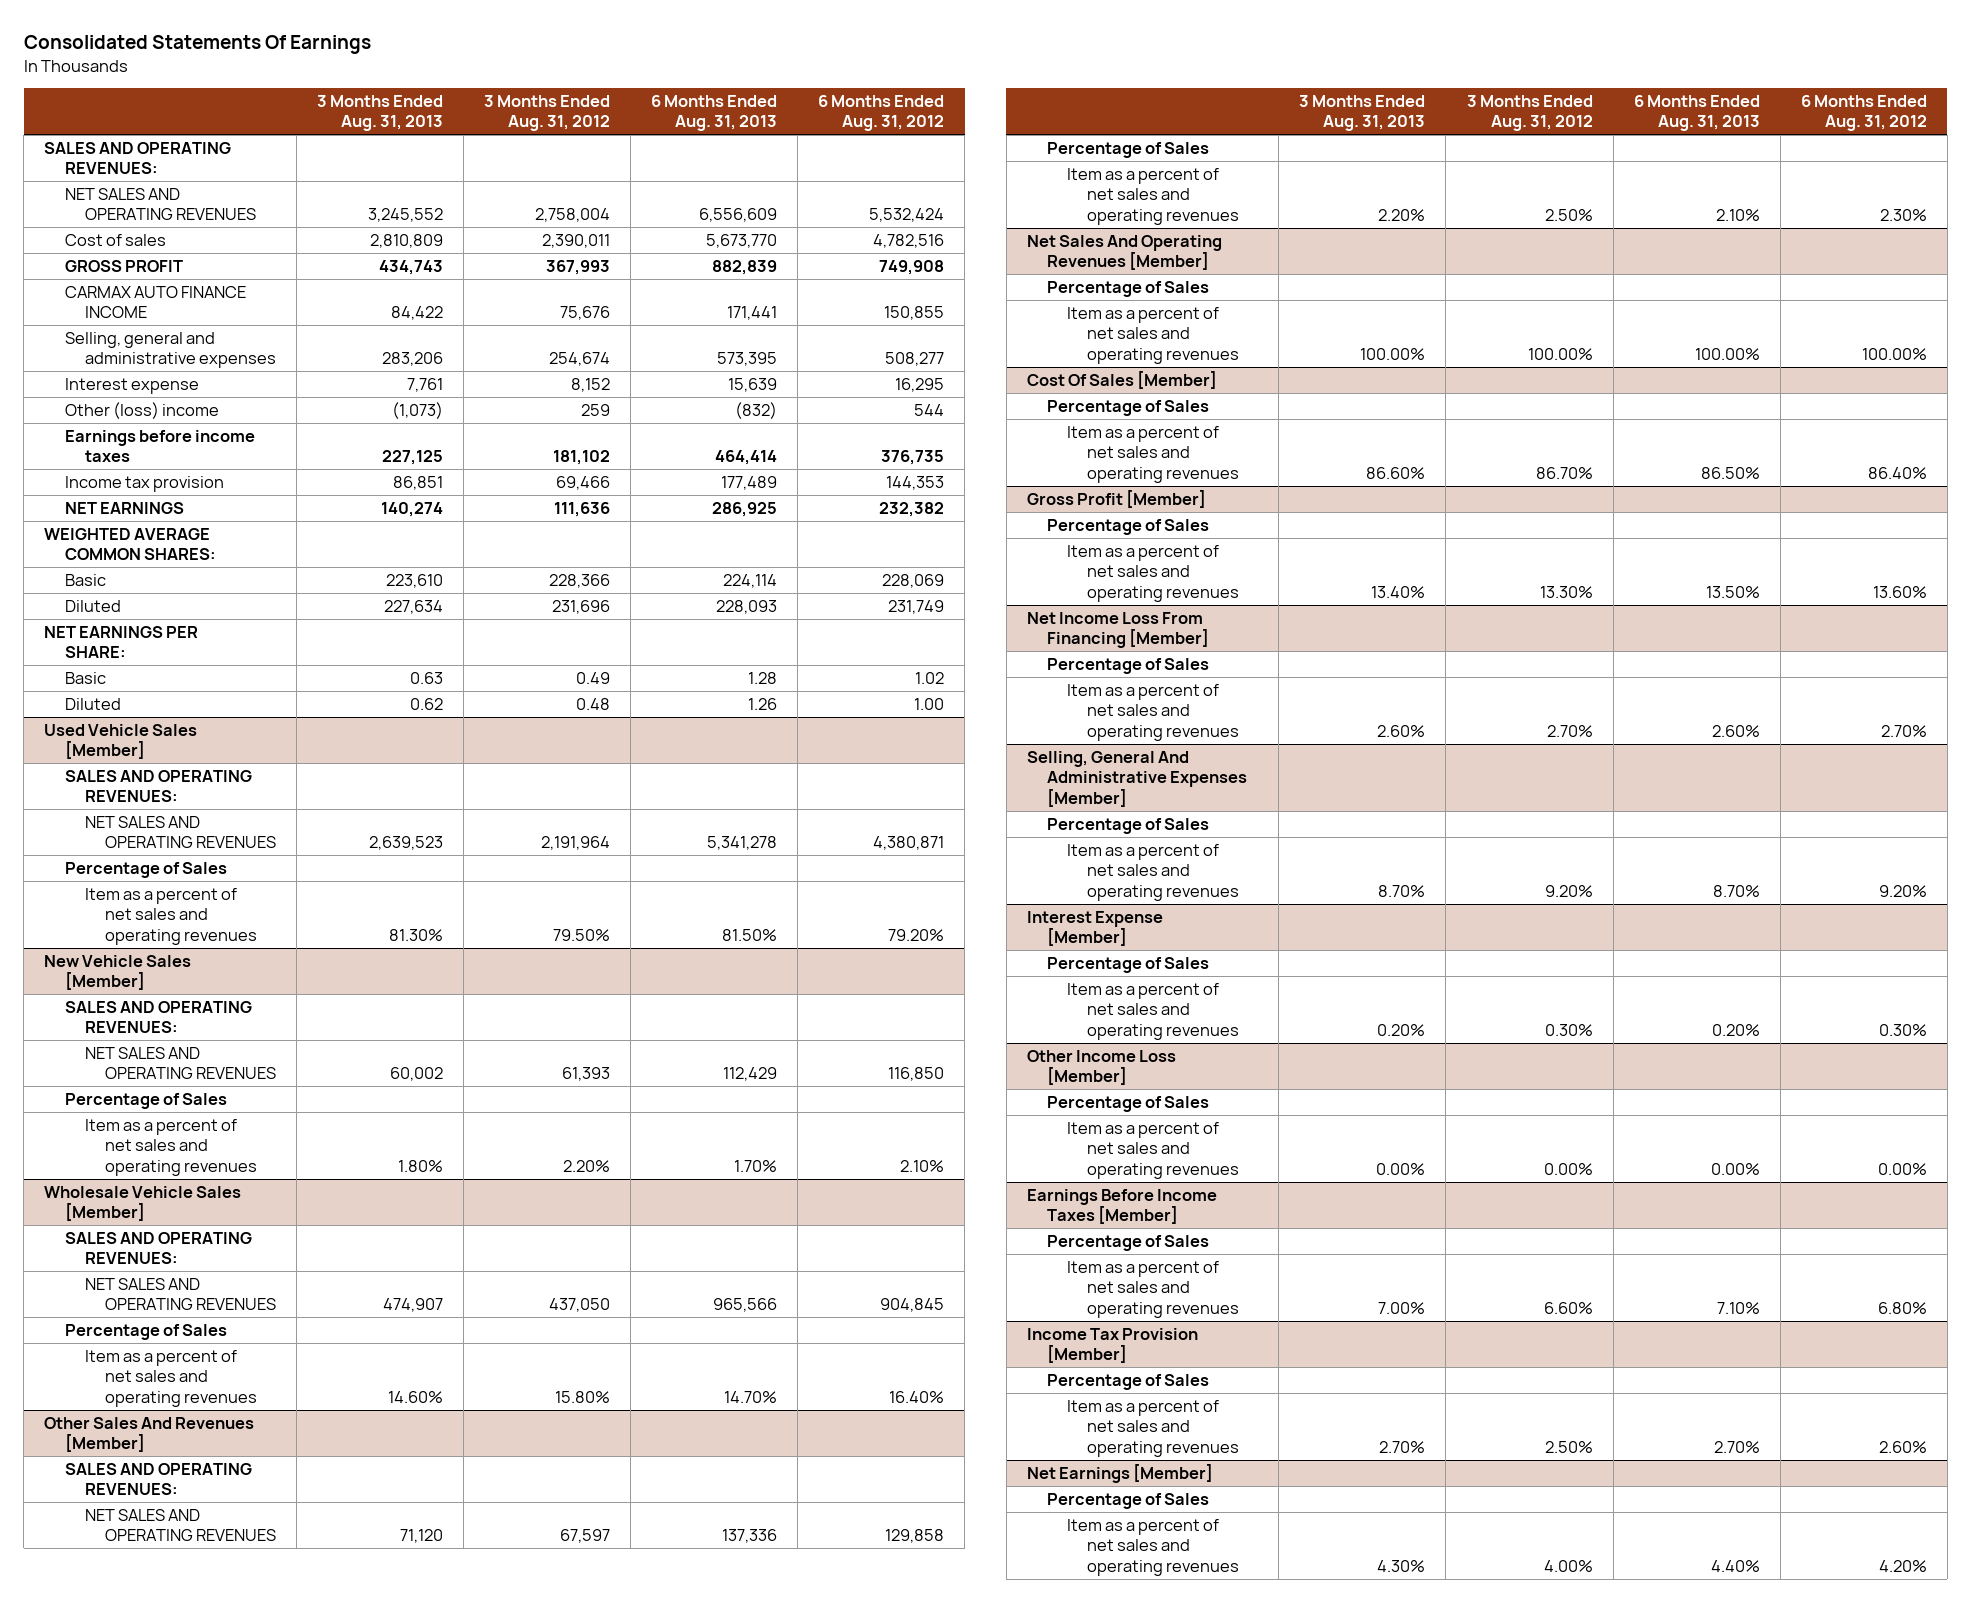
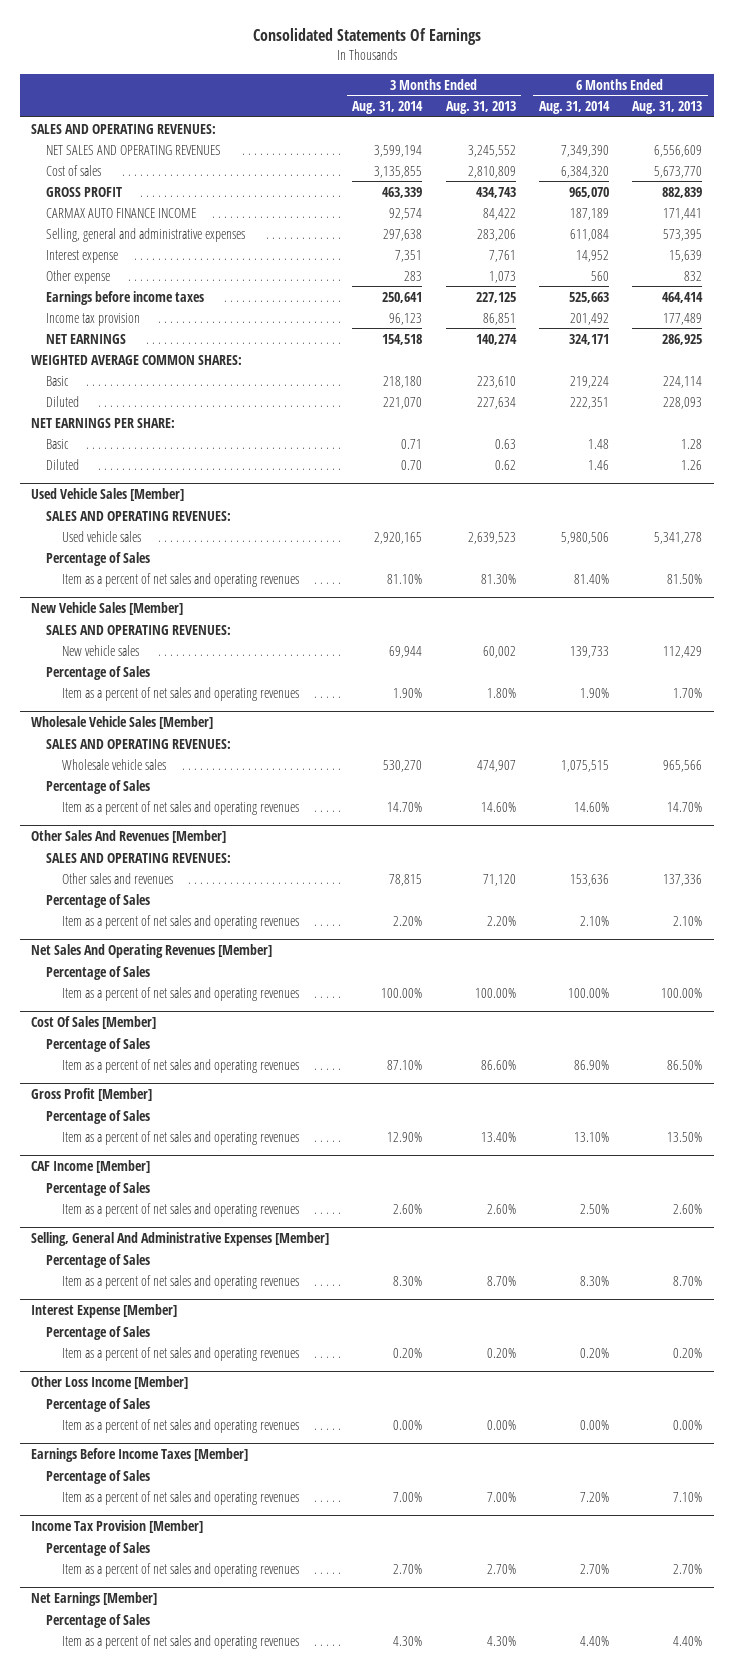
- | 3 Months Ended Aug. 31, 2013 | 3 Months Ended Aug. 31, 2012 | 6 Months Ended Aug. 31, 2013 | 6 Months Ended Aug. 31, 2012
+ | 3 Months Ended Aug. 31, 2014 | 3 Months Ended Aug. 31, 2013 | 6 Months Ended Aug. 31, 2014 | 6 Months Ended Aug. 31, 2013
- Other (loss) income | (1,073) | 259 | (832) | 544
+ Other expense | 283 | 1,073 | 560 | 832
@ Used Vehicle Sales [Member]
- NET SALES AND OPERATING REVENUES | 2,639,523 | 2,191,964 | 5,341,278 | 4,380,871
+ Used vehicle sales | 2,920,165 | 2,639,523 | 5,980,506 | 5,341,278
@ New Vehicle Sales [Member]
- NET SALES AND OPERATING REVENUES | 60,002 | 61,393 | 112,429 | 116,850
+ New vehicle sales | 69,944 | 60,002 | 139,733 | 112,429
@ Wholesale Vehicle Sales [Member]
- NET SALES AND OPERATING REVENUES | 474,907 | 437,050 | 965,566 | 904,845
+ Wholesale vehicle sales | 530,270 | 474,907 | 1,075,515 | 965,566
@ Other Sales And Revenues [Member]
- NET SALES AND OPERATING REVENUES | 71,120 | 67,597 | 137,336 | 129,858
+ Other sales and revenues | 78,815 | 71,120 | 153,636 | 137,336
- Net Income Loss From Financing [Member]
+ CAF Income [Member]
- Other Income Loss [Member]
+ Other Loss Income [Member]

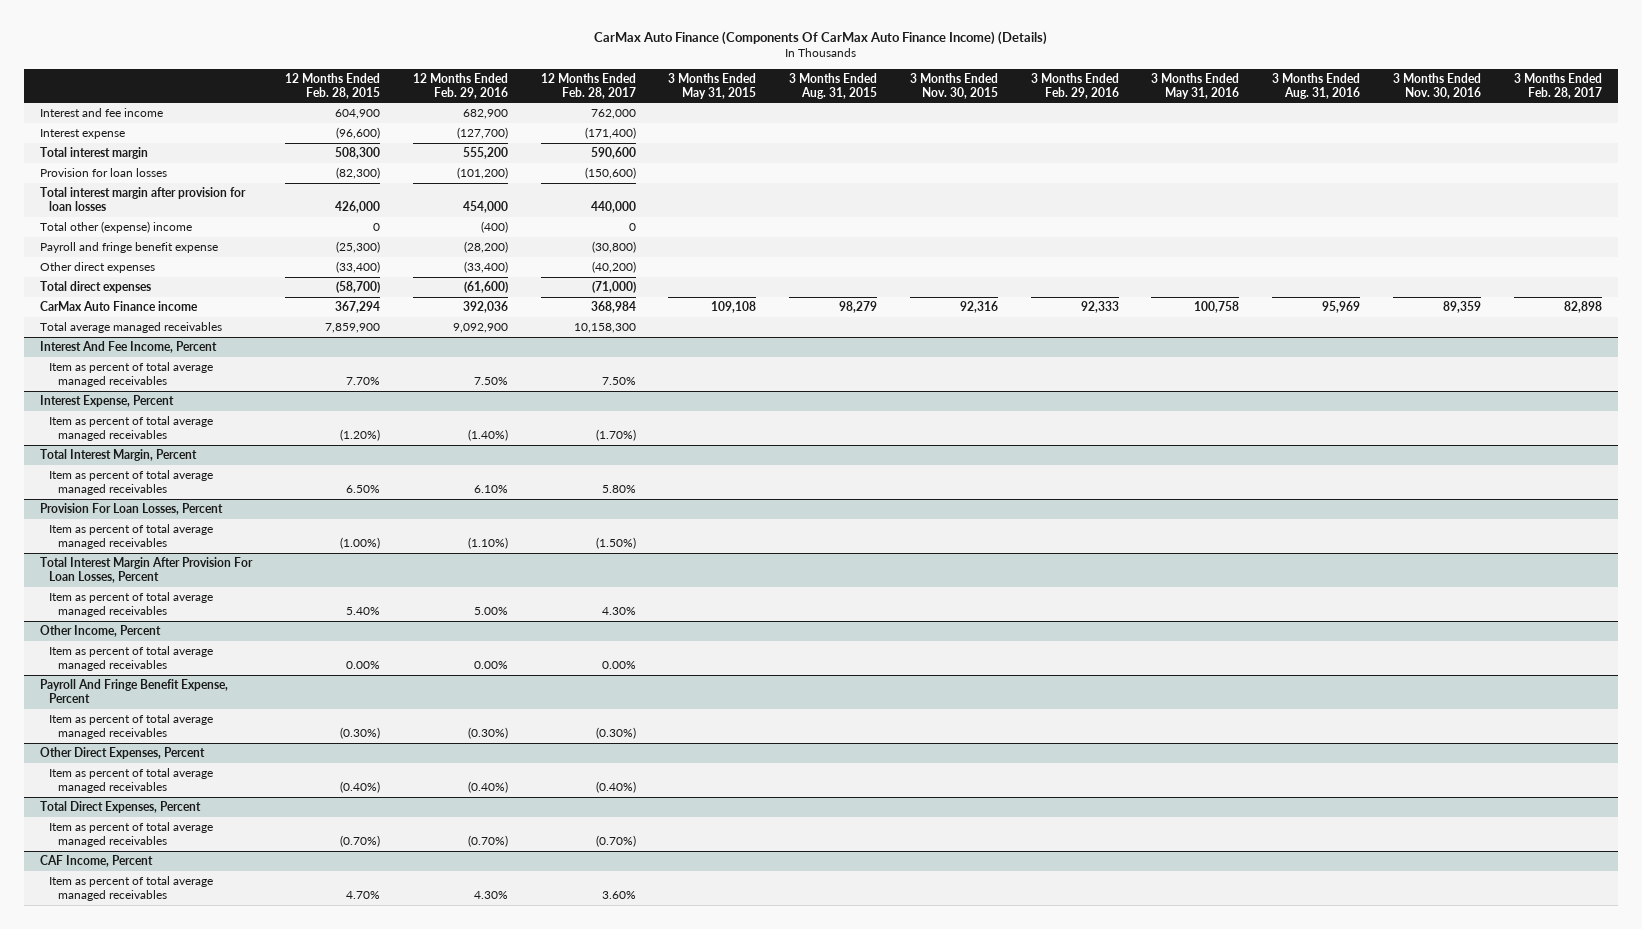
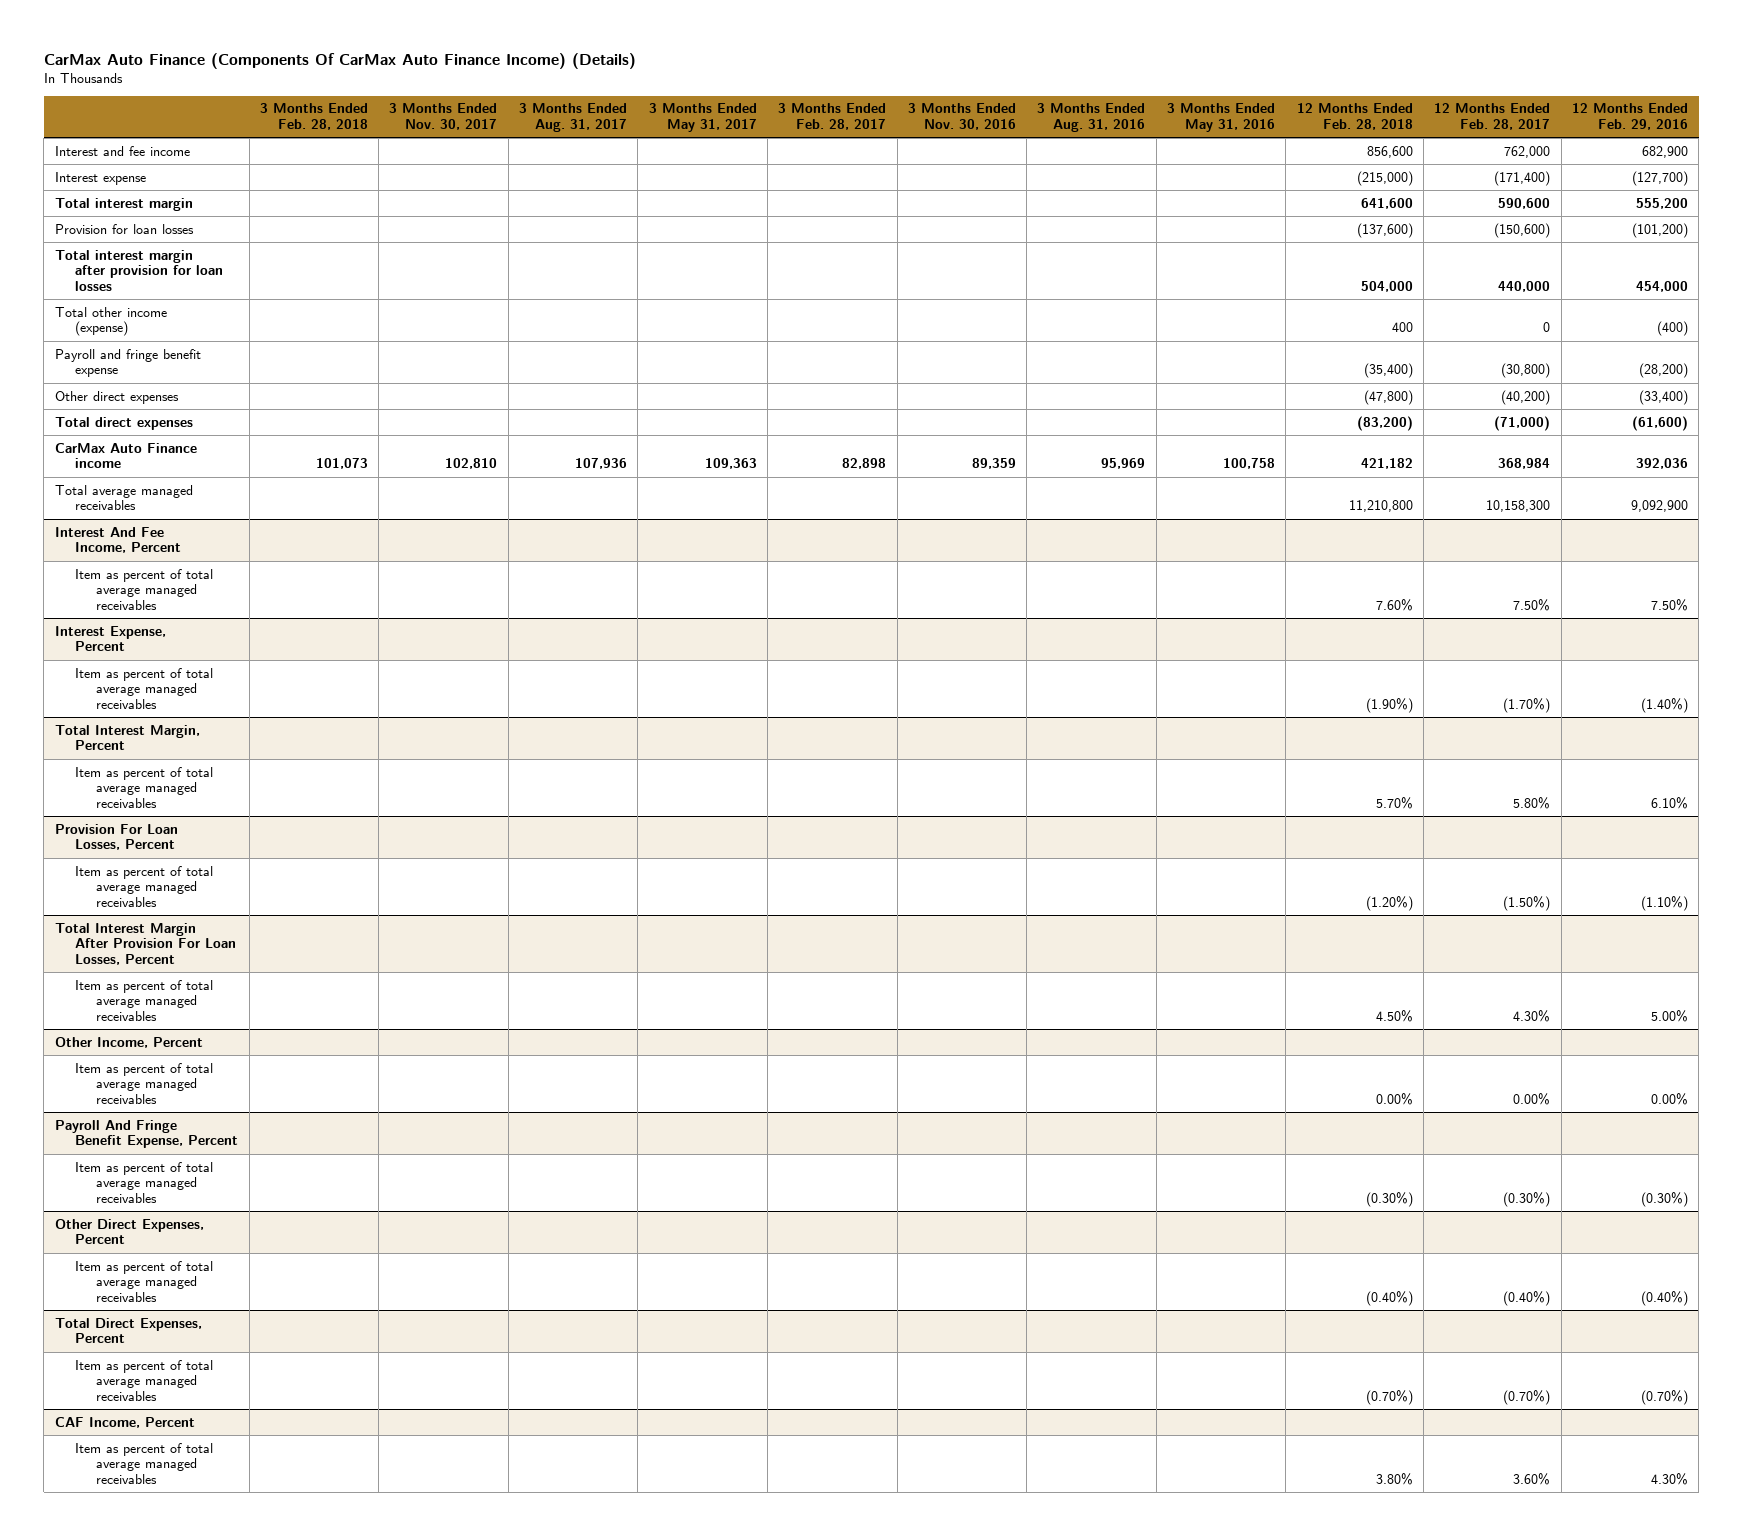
- | 12 Months Ended Feb. 28, 2015 | 12 Months Ended Feb. 29, 2016 | 12 Months Ended Feb. 28, 2017 | 3 Months Ended May 31, 2015 | 3 Months Ended Aug. 31, 2015 | 3 Months Ended Nov. 30, 2015 | 3 Months Ended Feb. 29, 2016 | 3 Months Ended May 31, 2016 | 3 Months Ended Aug. 31, 2016 | 3 Months Ended Nov. 30, 2016 | 3 Months Ended Feb. 28, 2017
+ | 3 Months Ended Feb. 28, 2018 | 3 Months Ended Nov. 30, 2017 | 3 Months Ended Aug. 31, 2017 | 3 Months Ended May 31, 2017 | 3 Months Ended Feb. 28, 2017 | 3 Months Ended Nov. 30, 2016 | 3 Months Ended Aug. 31, 2016 | 3 Months Ended May 31, 2016 | 12 Months Ended Feb. 28, 2018 | 12 Months Ended Feb. 28, 2017 | 12 Months Ended Feb. 29, 2016
- Total other (expense) income | 0 | (400) | 0 | | | | | | | |
+ Total other income (expense) | | | | | | | | | 400 | 0 | (400)

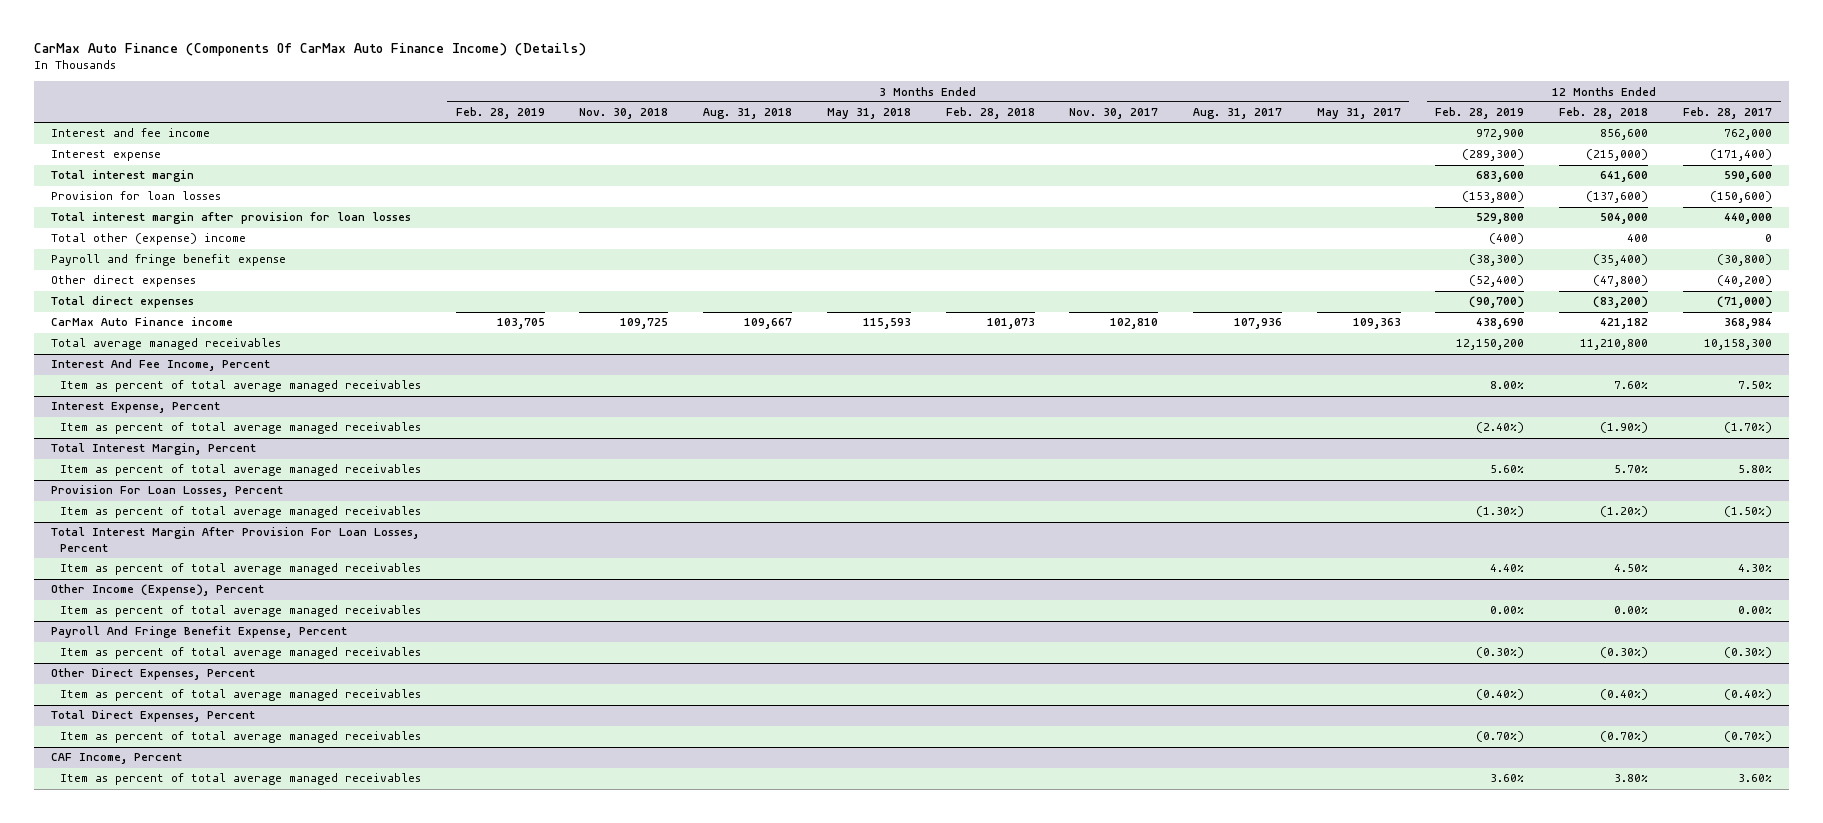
- | 3 Months Ended Feb. 28, 2018 | 3 Months Ended Nov. 30, 2017 | 3 Months Ended Aug. 31, 2017 | 3 Months Ended May 31, 2017 | 3 Months Ended Feb. 28, 2017 | 3 Months Ended Nov. 30, 2016 | 3 Months Ended Aug. 31, 2016 | 3 Months Ended May 31, 2016 | 12 Months Ended Feb. 28, 2018 | 12 Months Ended Feb. 28, 2017 | 12 Months Ended Feb. 29, 2016
+ | 3 Months Ended Feb. 28, 2019 | 3 Months Ended Nov. 30, 2018 | 3 Months Ended Aug. 31, 2018 | 3 Months Ended May 31, 2018 | 3 Months Ended Feb. 28, 2018 | 3 Months Ended Nov. 30, 2017 | 3 Months Ended Aug. 31, 2017 | 3 Months Ended May 31, 2017 | 12 Months Ended Feb. 28, 2019 | 12 Months Ended Feb. 28, 2018 | 12 Months Ended Feb. 28, 2017
- Total other income (expense) | | | | | | | | | 400 | 0 | (400)
+ Total other (expense) income | | | | | | | | | (400) | 400 | 0
- Other Income, Percent
+ Other Income (Expense), Percent

